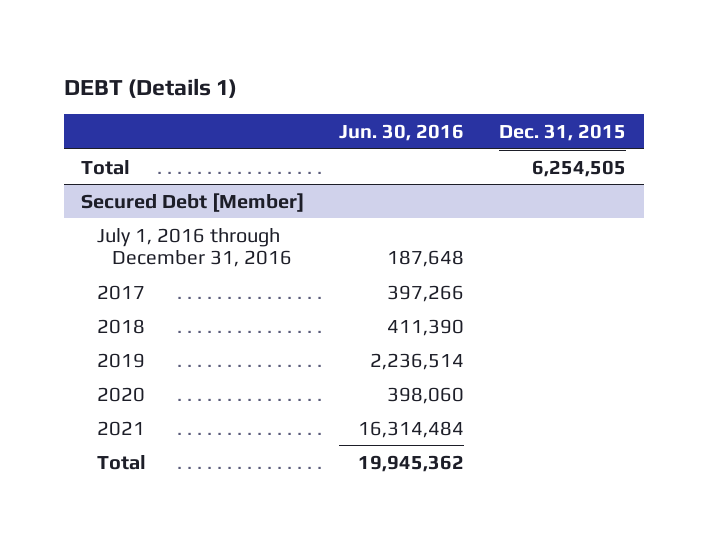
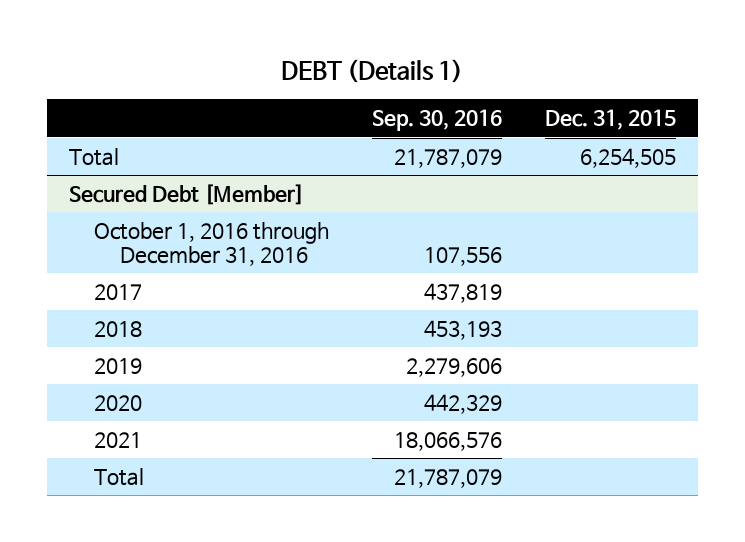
- | Jun. 30, 2016 | Dec. 31, 2015
+ | Sep. 30, 2016 | Dec. 31, 2015
@ Secured Debt [Member]
- July 1, 2016 through December 31, 2016 | 187,648 |
+ October 1, 2016 through December 31, 2016 | 107,556 |

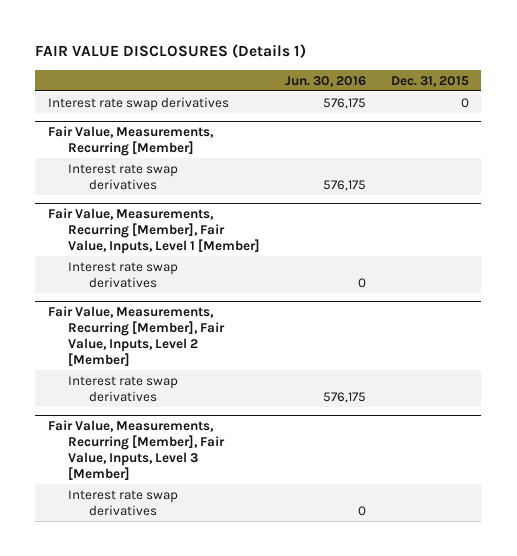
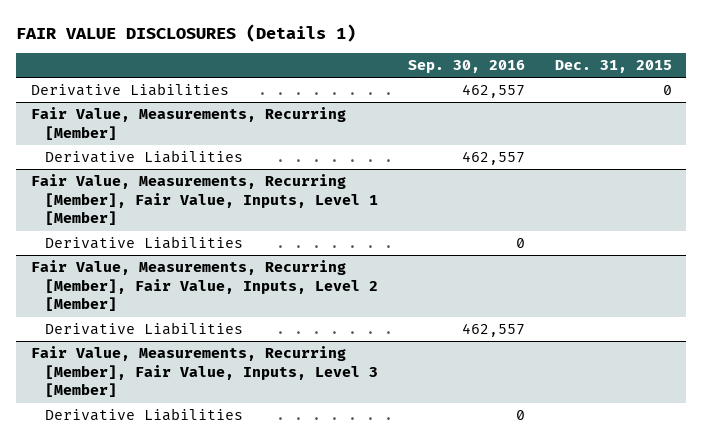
- | Jun. 30, 2016 | Dec. 31, 2015
+ | Sep. 30, 2016 | Dec. 31, 2015
- Interest rate swap derivatives | 576,175 | 0
+ Derivative Liabilities | 462,557 | 0
@ Fair Value, Measurements, Recurring [Member]
- Interest rate swap derivatives | 576,175 |
+ Derivative Liabilities | 462,557 |
@ Fair Value, Measurements, Recurring [Member], Fair Value, Inputs, Level 1 [Member]
- Interest rate swap derivatives | 0 |
+ Derivative Liabilities | 0 |
@ Fair Value, Measurements, Recurring [Member], Fair Value, Inputs, Level 2 [Member]
- Interest rate swap derivatives | 576,175 |
+ Derivative Liabilities | 462,557 |
@ Fair Value, Measurements, Recurring [Member], Fair Value, Inputs, Level 3 [Member]
- Interest rate swap derivatives | 0 |
+ Derivative Liabilities | 0 |

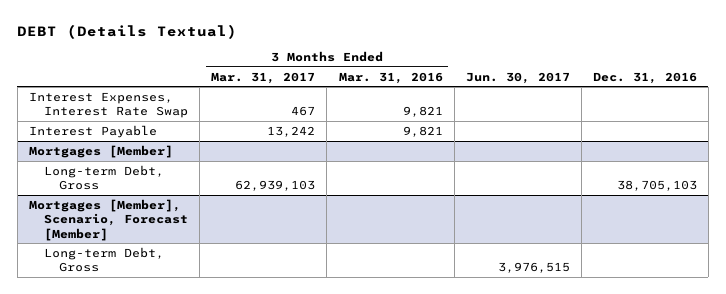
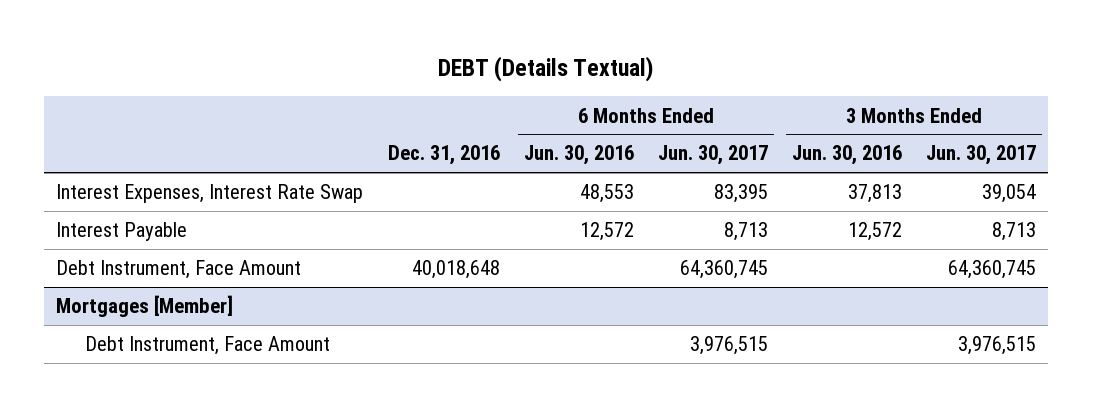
- | 3 Months Ended Mar. 31, 2017 | 3 Months Ended Mar. 31, 2016 | Jun. 30, 2017 | Dec. 31, 2016
+ | Dec. 31, 2016 | 6 Months Ended Jun. 30, 2016 | 6 Months Ended Jun. 30, 2017 | 3 Months Ended Jun. 30, 2016 | 3 Months Ended Jun. 30, 2017
+ Debt Instrument, Face Amount | 40,018,648 | | 64,360,745 | | 64,360,745
@ Mortgages [Member]
- Long-term Debt, Gross | 62,939,103 | | | 38,705,103
- Mortgages [Member], Scenario, Forecast [Member]
- Long-term Debt, Gross | | | 3,976,515 |
@ Mortgages [Member]
+ Debt Instrument, Face Amount | | | 3,976,515 | | 3,976,515

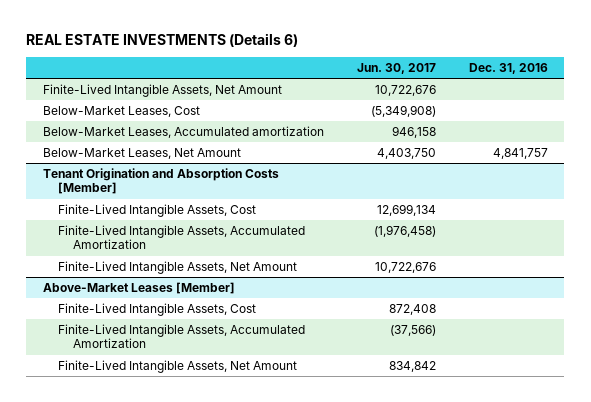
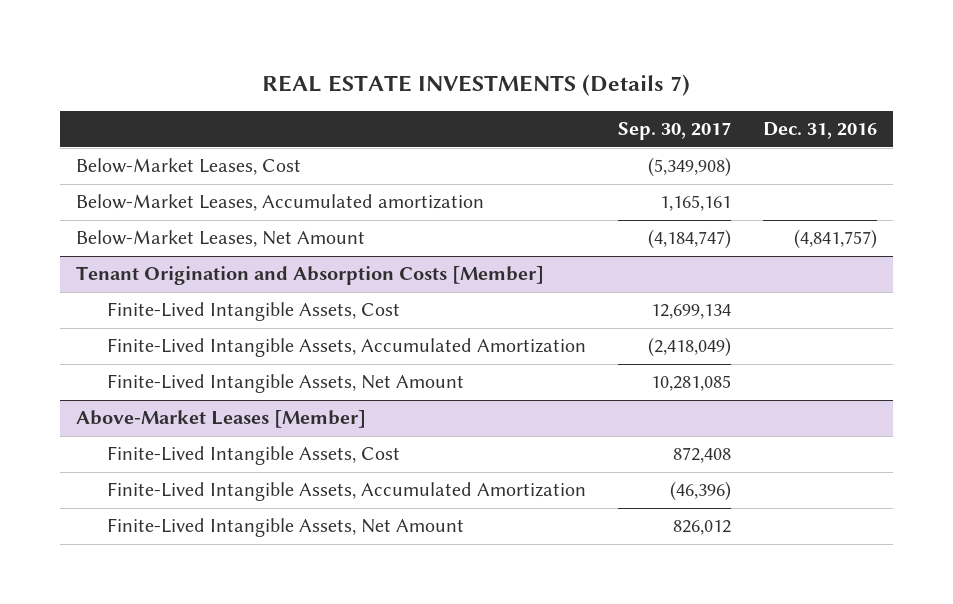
- REAL ESTATE INVESTMENTS (Details 6)
+ REAL ESTATE INVESTMENTS (Details 7)
- | Jun. 30, 2017 | Dec. 31, 2016
+ | Sep. 30, 2017 | Dec. 31, 2016
- Finite-Lived Intangible Assets, Net Amount | 10,722,676 |
- Below-Market Leases, Net Amount | 4,403,750 | 4,841,757
+ Below-Market Leases, Net Amount | (4,184,747) | (4,841,757)

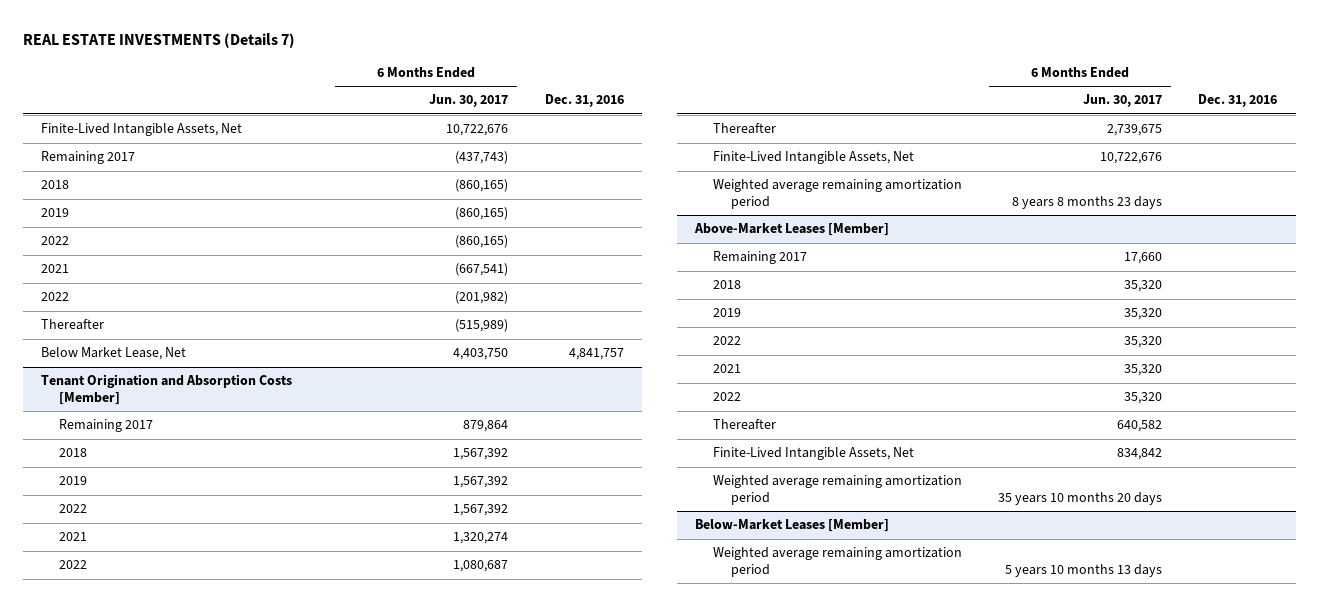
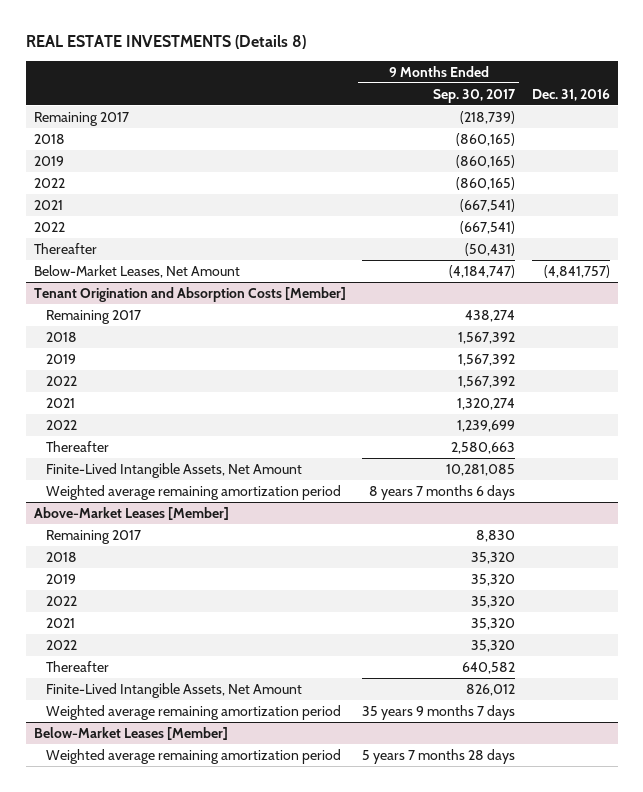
- REAL ESTATE INVESTMENTS (Details 7)
+ REAL ESTATE INVESTMENTS (Details 8)
- | 6 Months Ended Jun. 30, 2017 | Dec. 31, 2016
+ | 9 Months Ended Sep. 30, 2017 | Dec. 31, 2016
- Finite-Lived Intangible Assets, Net | 10,722,676 |
- Below Market Lease, Net | 4,403,750 | 4,841,757
+ Below-Market Leases, Net Amount | (4,184,747) | (4,841,757)
@ Tenant Origination and Absorption Costs [Member]
- Finite-Lived Intangible Assets, Net | 10,722,676 |
+ Finite-Lived Intangible Assets, Net Amount | 10,281,085 |
@ Above-Market Leases [Member]
- Finite-Lived Intangible Assets, Net | 834,842 |
+ Finite-Lived Intangible Assets, Net Amount | 826,012 |

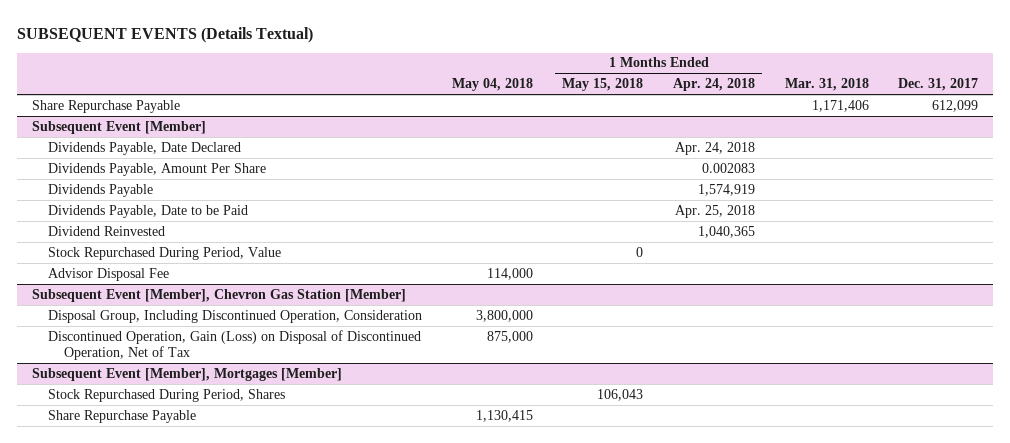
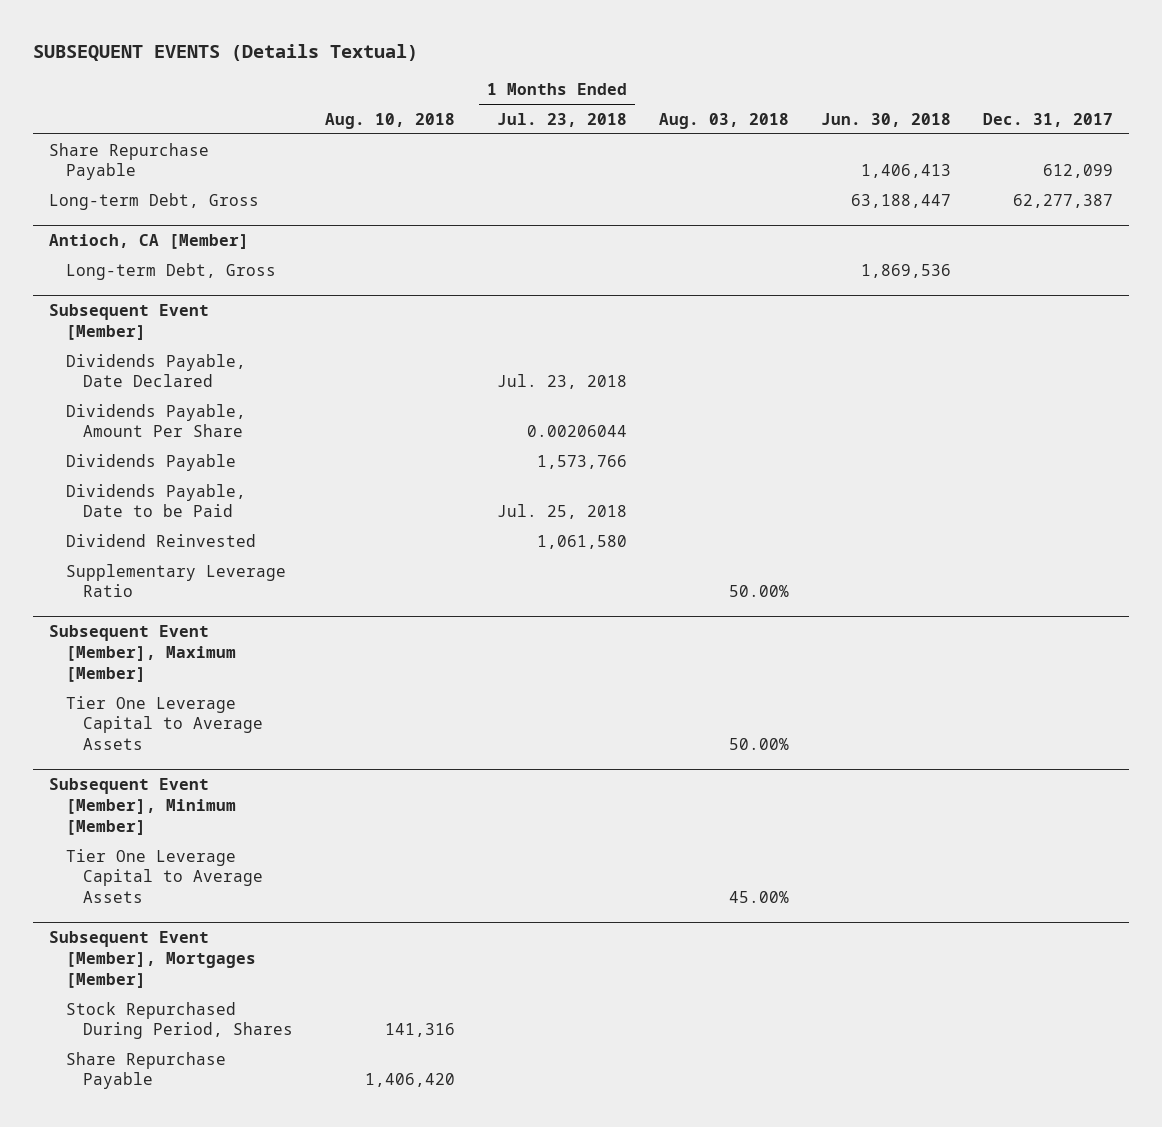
- | May 04, 2018 | 1 Months Ended May 15, 2018 | 1 Months Ended Apr. 24, 2018 | Mar. 31, 2018 | Dec. 31, 2017
+ | Aug. 10, 2018 | 1 Months Ended Jul. 23, 2018 | Aug. 03, 2018 | Jun. 30, 2018 | Dec. 31, 2017
+ Long-term Debt, Gross | | | | 63,188,447 | 62,277,387
+ Antioch, CA [Member]
+ Long-term Debt, Gross | | | | 1,869,536 |
@ Subsequent Event [Member]
- Stock Repurchased During Period, Value | | 0 | | |
- Advisor Disposal Fee | 114,000 | | | |
- Subsequent Event [Member], Chevron Gas Station [Member]
- Disposal Group, Including Discontinued Operation, Consideration | 3,800,000 | | | |
- Discontinued Operation, Gain (Loss) on Disposal of Discontinued Operation, Net of Tax | 875,000 | | | |
@ Subsequent Event [Member]
+ Supplementary Leverage Ratio | | | 50.00% | |
+ Subsequent Event [Member], Maximum [Member]
+ Tier One Leverage Capital to Average Assets | | | 50.00% | |
+ Subsequent Event [Member], Minimum [Member]
+ Tier One Leverage Capital to Average Assets | | | 45.00% | |

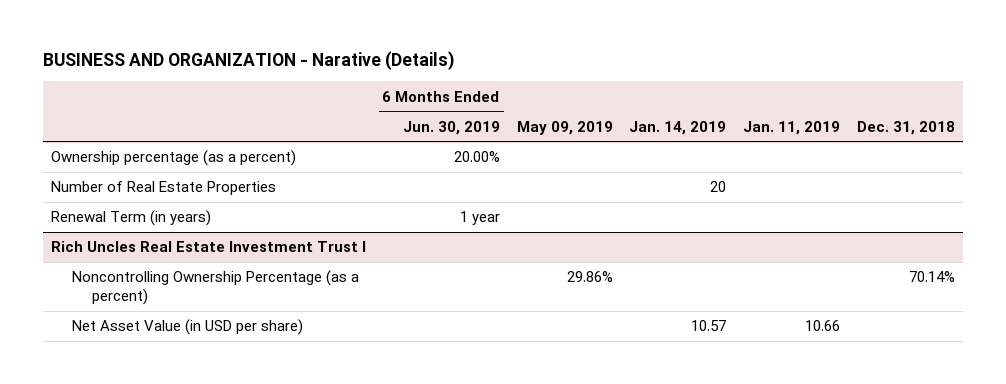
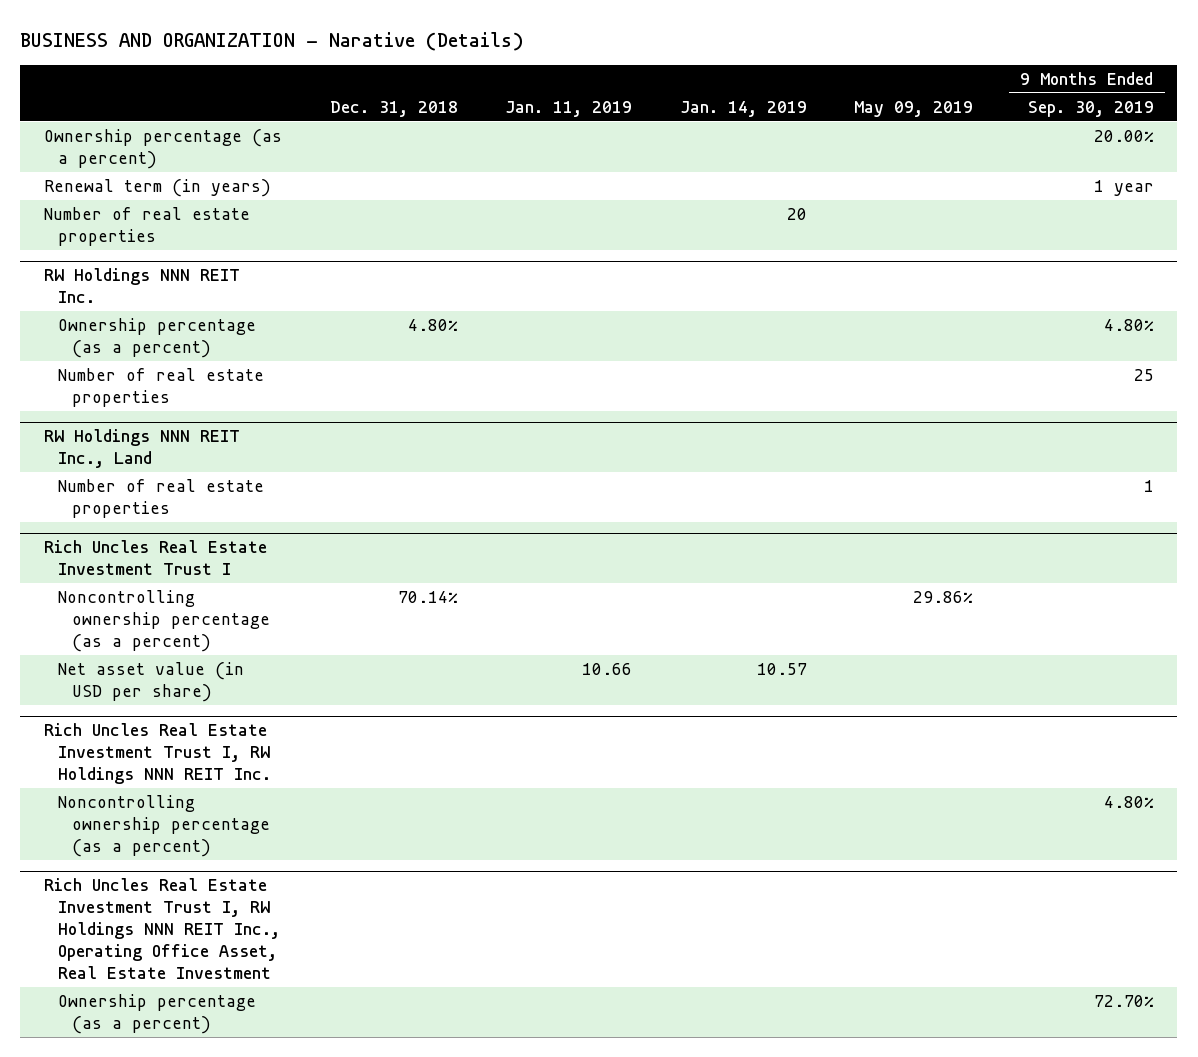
- | 6 Months Ended Jun. 30, 2019 | May 09, 2019 | Jan. 14, 2019 | Jan. 11, 2019 | Dec. 31, 2018
+ | Dec. 31, 2018 | Jan. 11, 2019 | Jan. 14, 2019 | May 09, 2019 | 9 Months Ended Sep. 30, 2019
- Number of Real Estate Properties | | | 20 | |
- Renewal Term (in years) | 1 year | | | |
+ Renewal term (in years) | | | | | 1 year
+ Number of real estate properties | | | 20 | |
+ RW Holdings NNN REIT Inc.
+ Ownership percentage (as a percent) | 4.80% | | | | 4.80%
+ Number of real estate properties | | | | | 25
+ RW Holdings NNN REIT Inc., Land
+ Number of real estate properties | | | | | 1
@ Rich Uncles Real Estate Investment Trust I
- Noncontrolling Ownership Percentage (as a percent) | | 29.86% | | | 70.14%
- Net Asset Value (in USD per share) | | | 10.57 | 10.66 |
+ Noncontrolling ownership percentage (as a percent) | 70.14% | | | 29.86% |
+ Net asset value (in USD per share) | | 10.66 | 10.57 | |
+ Rich Uncles Real Estate Investment Trust I, RW Holdings NNN REIT Inc.
+ Noncontrolling ownership percentage (as a percent) | | | | | 4.80%
+ Rich Uncles Real Estate Investment Trust I, RW Holdings NNN REIT Inc., Operating Office Asset, Real Estate Investment
+ Ownership percentage (as a percent) | | | | | 72.70%

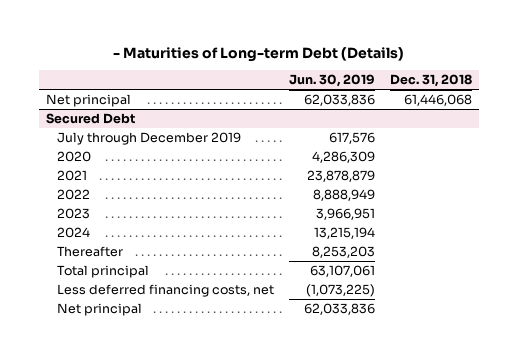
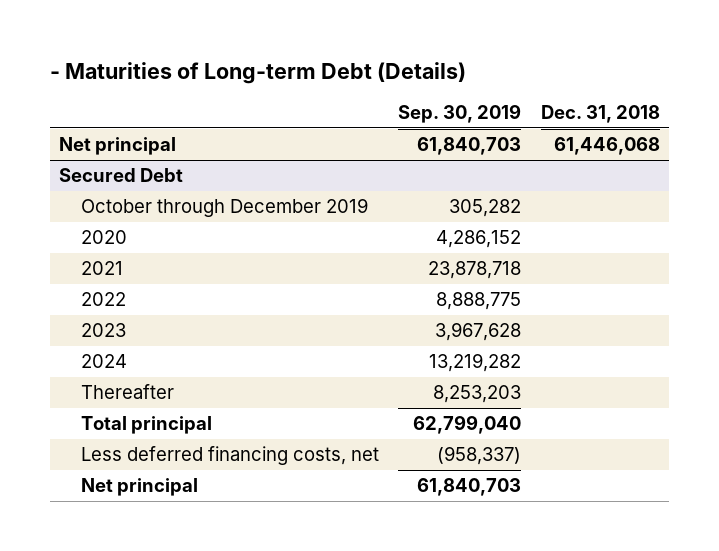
- | Jun. 30, 2019 | Dec. 31, 2018
+ | Sep. 30, 2019 | Dec. 31, 2018
@ Secured Debt
- July through December 2019 | 617,576 |
+ October through December 2019 | 305,282 |

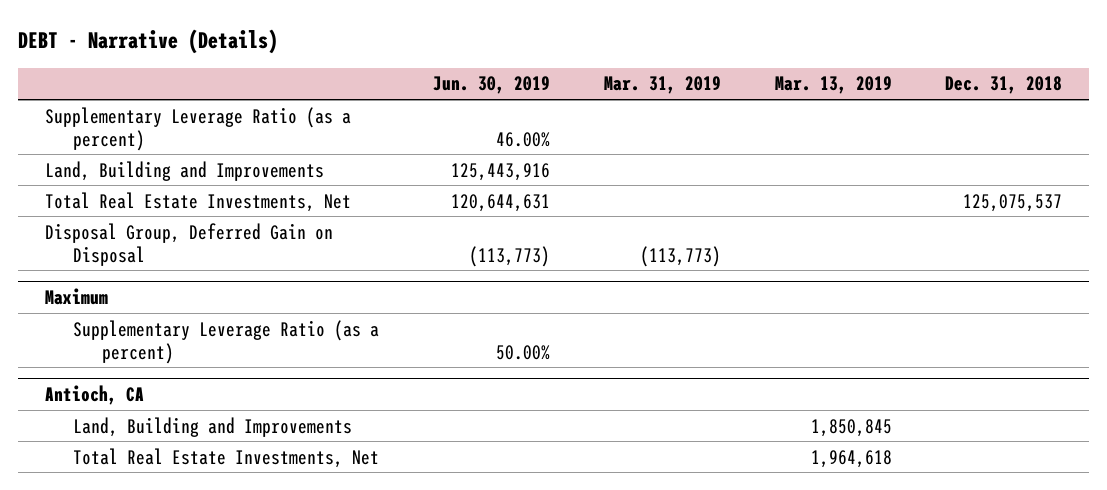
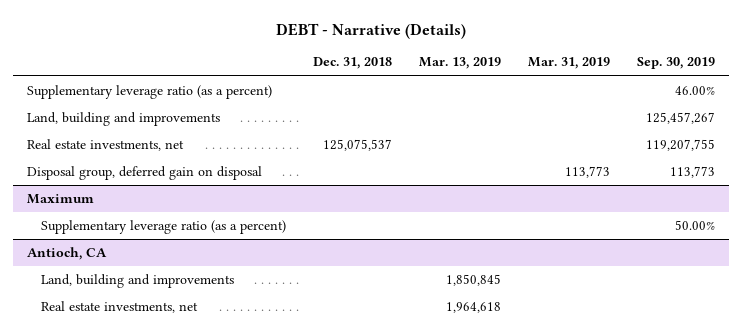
- | Jun. 30, 2019 | Mar. 31, 2019 | Mar. 13, 2019 | Dec. 31, 2018
+ | Dec. 31, 2018 | Mar. 13, 2019 | Mar. 31, 2019 | Sep. 30, 2019
- Supplementary Leverage Ratio (as a percent) | 46.00% | | |
- Land, Building and Improvements | 125,443,916 | | |
- Total Real Estate Investments, Net | 120,644,631 | | | 125,075,537
- Disposal Group, Deferred Gain on Disposal | (113,773) | (113,773) | |
+ Supplementary leverage ratio (as a percent) | | | | 46.00%
+ Land, building and improvements | | | | 125,457,267
+ Real estate investments, net | 125,075,537 | | | 119,207,755
+ Disposal group, deferred gain on disposal | | | 113,773 | 113,773
@ Maximum
- Supplementary Leverage Ratio (as a percent) | 50.00% | | |
+ Supplementary leverage ratio (as a percent) | | | | 50.00%
@ Antioch, CA
- Land, Building and Improvements | | | 1,850,845 |
- Total Real Estate Investments, Net | | | 1,964,618 |
+ Land, building and improvements | | 1,850,845 | |
+ Real estate investments, net | | 1,964,618 | |

